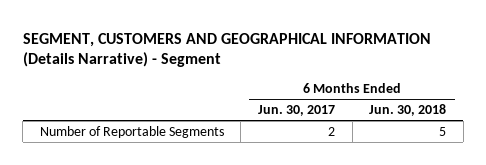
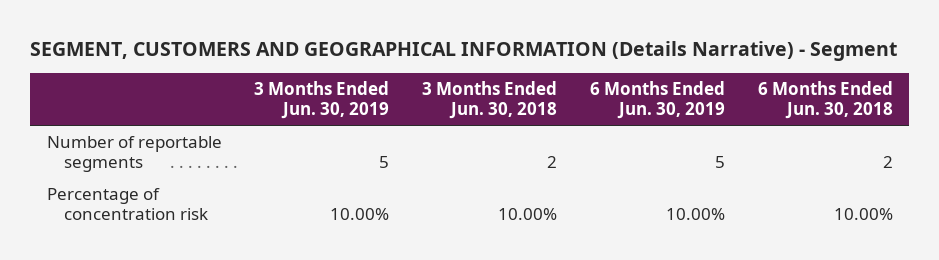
- | 6 Months Ended Jun. 30, 2017 | 6 Months Ended Jun. 30, 2018
+ | 3 Months Ended Jun. 30, 2019 | 3 Months Ended Jun. 30, 2018 | 6 Months Ended Jun. 30, 2019 | 6 Months Ended Jun. 30, 2018
- Number of Reportable Segments | 2 | 5
+ Number of reportable segments | 5 | 2 | 5 | 2
+ Percentage of concentration risk | 10.00% | 10.00% | 10.00% | 10.00%

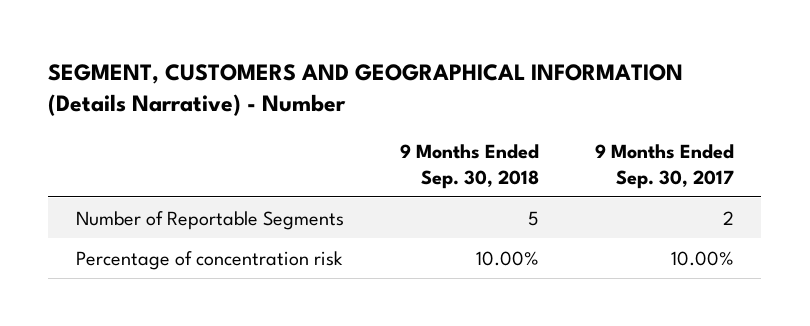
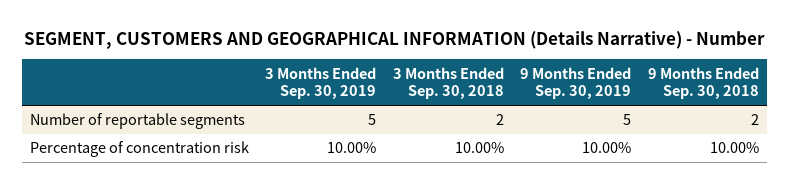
- | 9 Months Ended Sep. 30, 2018 | 9 Months Ended Sep. 30, 2017
+ | 3 Months Ended Sep. 30, 2019 | 3 Months Ended Sep. 30, 2018 | 9 Months Ended Sep. 30, 2019 | 9 Months Ended Sep. 30, 2018
- Number of Reportable Segments | 5 | 2
+ Number of reportable segments | 5 | 2 | 5 | 2

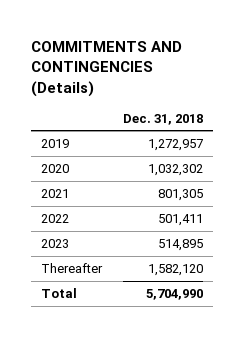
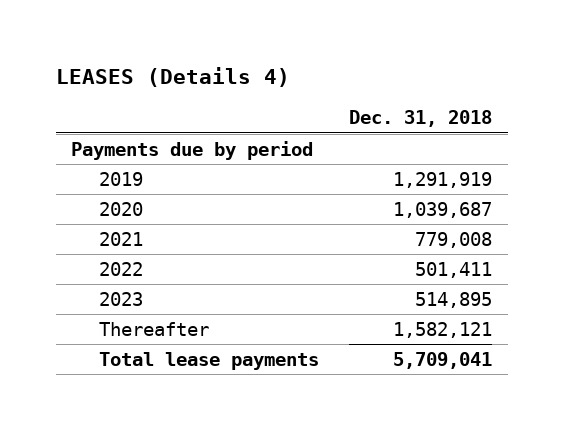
- COMMITMENTS AND CONTINGENCIES (Details)
+ LEASES (Details 4)
- 2019 | 1,272,957
- 2020 | 1,032,302
- 2021 | 801,305
+ Payments due by period
+ 2019 | 1,291,919
+ 2020 | 1,039,687
+ 2021 | 779,008
- Thereafter | 1,582,120
- Total | 5,704,990
+ Thereafter | 1,582,121
+ Total lease payments | 5,709,041

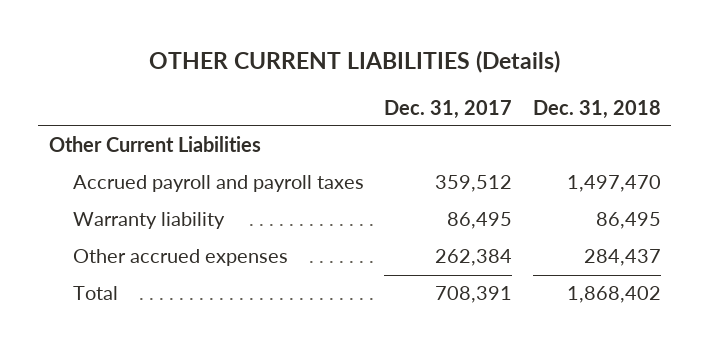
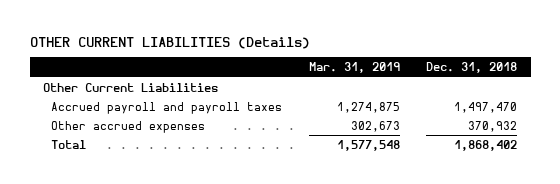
- | Dec. 31, 2017 | Dec. 31, 2018
+ | Mar. 31, 2019 | Dec. 31, 2018
- Warranty liability | 86,495 | 86,495
- Other accrued expenses | 262,384 | 284,437
+ Other accrued expenses | 302,673 | 370,932

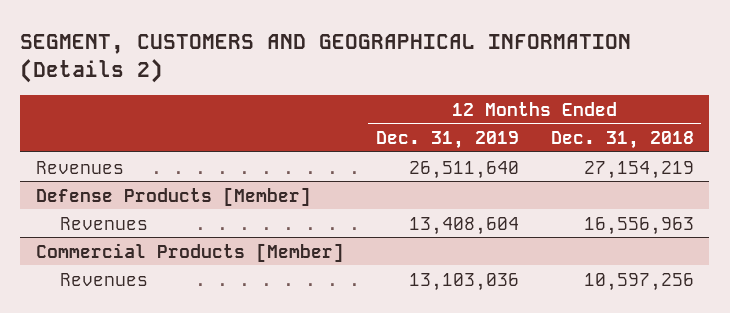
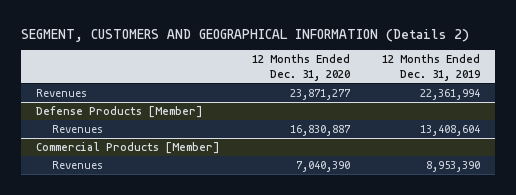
- | 12 Months Ended Dec. 31, 2019 | 12 Months Ended Dec. 31, 2018
+ | 12 Months Ended Dec. 31, 2020 | 12 Months Ended Dec. 31, 2019
- Revenues | 26,511,640 | 27,154,219
+ Revenues | 23,871,277 | 22,361,994
@ Commercial Products [Member]
- Revenues | 13,103,036 | 10,597,256
+ Revenues | 7,040,390 | 8,953,390

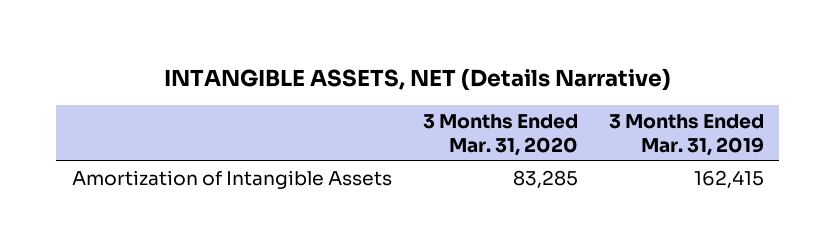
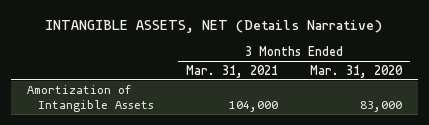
- | 3 Months Ended Mar. 31, 2020 | 3 Months Ended Mar. 31, 2019
+ | 3 Months Ended Mar. 31, 2021 | 3 Months Ended Mar. 31, 2020
- Amortization of Intangible Assets | 83,285 | 162,415
+ Amortization of Intangible Assets | 104,000 | 83,000

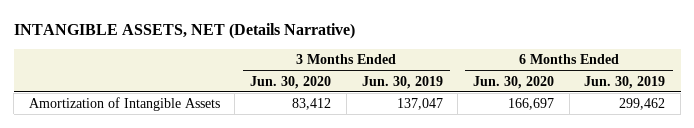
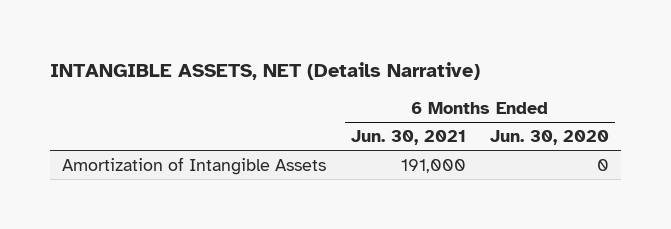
- | 3 Months Ended Jun. 30, 2020 | 3 Months Ended Jun. 30, 2019 | 6 Months Ended Jun. 30, 2020 | 6 Months Ended Jun. 30, 2019
+ | 6 Months Ended Jun. 30, 2021 | 6 Months Ended Jun. 30, 2020
- Amortization of Intangible Assets | 83,412 | 137,047 | 166,697 | 299,462
+ Amortization of Intangible Assets | 191,000 | 0

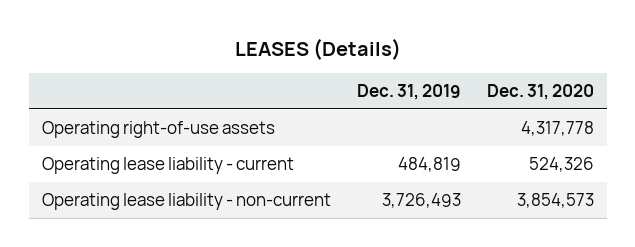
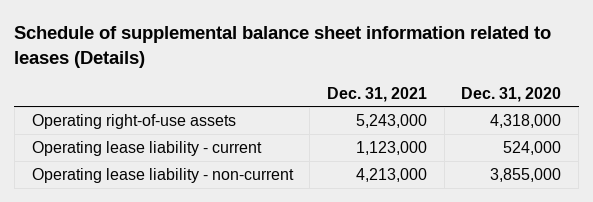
- LEASES (Details)
+ Schedule of supplemental balance sheet information related to leases (Details)
- | Dec. 31, 2019 | Dec. 31, 2020
+ | Dec. 31, 2021 | Dec. 31, 2020
- Operating right-of-use assets | | 4,317,778
- Operating lease liability - current | 484,819 | 524,326
- Operating lease liability - non-current | 3,726,493 | 3,854,573
+ Operating right-of-use assets | 5,243,000 | 4,318,000
+ Operating lease liability - current | 1,123,000 | 524,000
+ Operating lease liability - non-current | 4,213,000 | 3,855,000

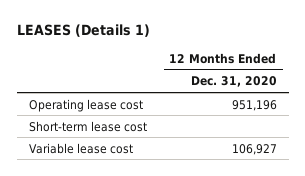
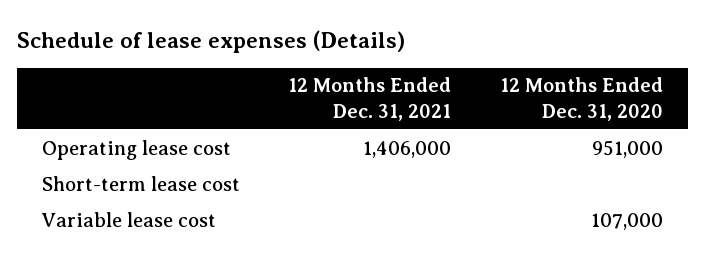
- LEASES (Details 1)
+ Schedule of lease expenses (Details)
- | 12 Months Ended Dec. 31, 2020
+ | 12 Months Ended Dec. 31, 2021 | 12 Months Ended Dec. 31, 2020
- Operating lease cost | 951,196
+ Operating lease cost | 1,406,000 | 951,000
- Variable lease cost | 106,927
+ Variable lease cost | | 107,000

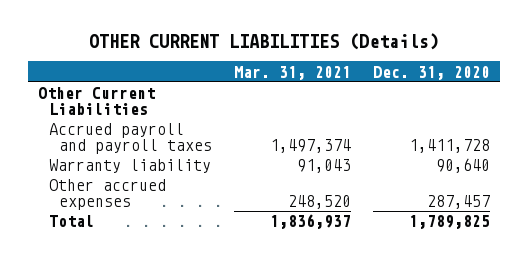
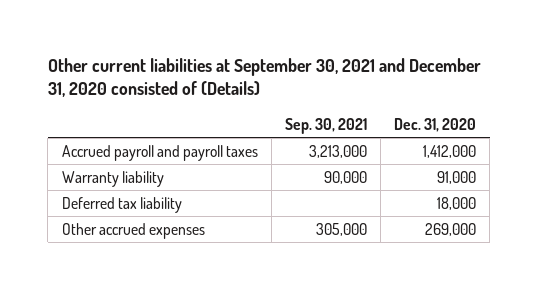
- OTHER CURRENT LIABILITIES (Details)
+ Other current liabilities at September 30, 2021 and December 31, 2020 consisted of (Details)
- | Mar. 31, 2021 | Dec. 31, 2020
+ | Sep. 30, 2021 | Dec. 31, 2020
- Other Current Liabilities
- Accrued payroll and payroll taxes | 1,497,374 | 1,411,728
- Warranty liability | 91,043 | 90,640
- Other accrued expenses | 248,520 | 287,457
- Total | 1,836,937 | 1,789,825
+ Accrued payroll and payroll taxes | 3,213,000 | 1,412,000
+ Warranty liability | 90,000 | 91,000
+ Deferred tax liability | | 18,000
+ Other accrued expenses | 305,000 | 269,000

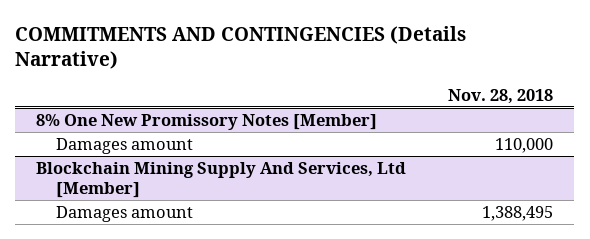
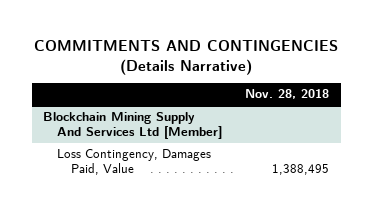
- 8% One New Promissory Notes [Member]
- Damages amount | 110,000
- Blockchain Mining Supply And Services, Ltd [Member]
- Damages amount | 1,388,495
+ Blockchain Mining Supply And Services Ltd [Member]
+ Loss Contingency, Damages Paid, Value | 1,388,495

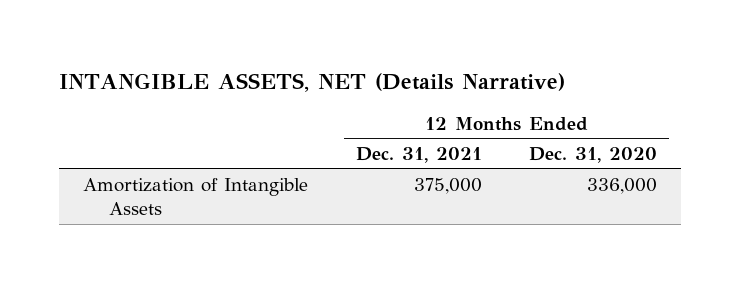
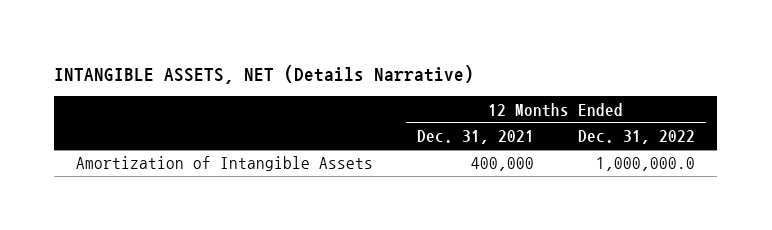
- | 12 Months Ended Dec. 31, 2021 | 12 Months Ended Dec. 31, 2020
+ | 12 Months Ended Dec. 31, 2021 | 12 Months Ended Dec. 31, 2022
- Amortization of Intangible Assets | 375,000 | 336,000
+ Amortization of Intangible Assets | 400,000 | 1,000,000.0

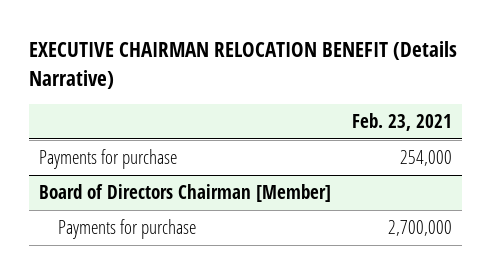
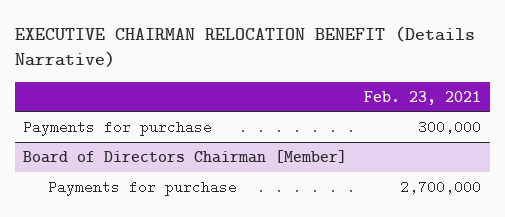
- Payments for purchase | 254,000
+ Payments for purchase | 300,000

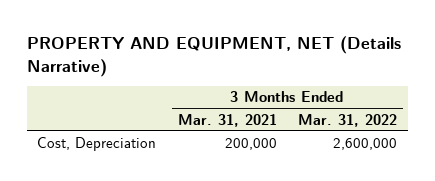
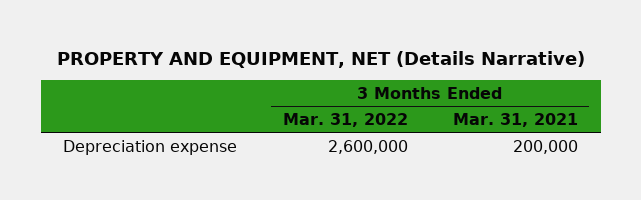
- | 3 Months Ended Mar. 31, 2021 | 3 Months Ended Mar. 31, 2022
+ | 3 Months Ended Mar. 31, 2022 | 3 Months Ended Mar. 31, 2021
- Cost, Depreciation | 200,000 | 2,600,000
+ Depreciation expense | 2,600,000 | 200,000

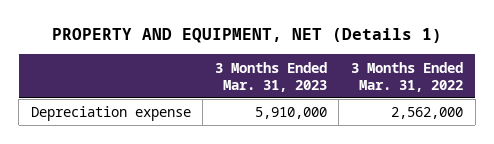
- PROPERTY AND EQUIPMENT, NET (Details Narrative)
+ PROPERTY AND EQUIPMENT, NET (Details 1)
- | 3 Months Ended Mar. 31, 2022 | 3 Months Ended Mar. 31, 2021
+ | 3 Months Ended Mar. 31, 2023 | 3 Months Ended Mar. 31, 2022
- Depreciation expense | 2,600,000 | 200,000
+ Depreciation expense | 5,910,000 | 2,562,000

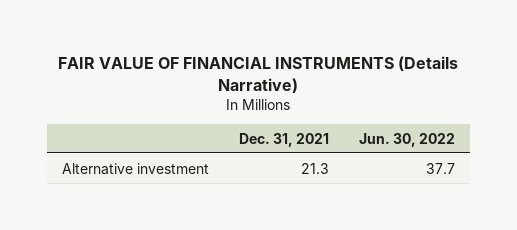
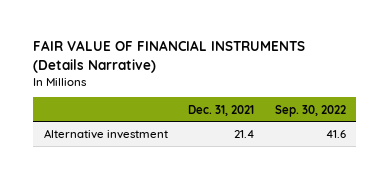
- | Dec. 31, 2021 | Jun. 30, 2022
+ | Dec. 31, 2021 | Sep. 30, 2022
- Alternative investment | 21.3 | 37.7
+ Alternative investment | 21.4 | 41.6

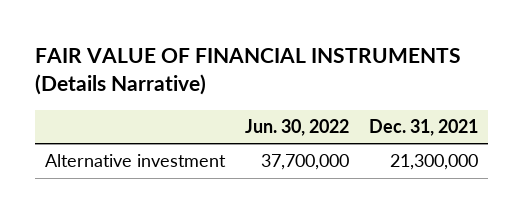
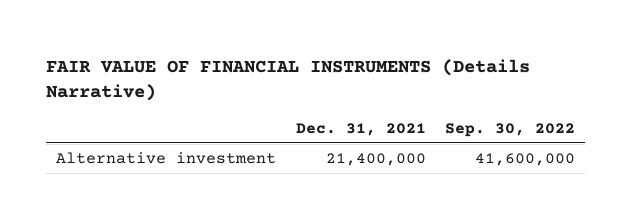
- | Jun. 30, 2022 | Dec. 31, 2021
+ | Dec. 31, 2021 | Sep. 30, 2022
- Alternative investment | 37,700,000 | 21,300,000
+ Alternative investment | 21,400,000 | 41,600,000

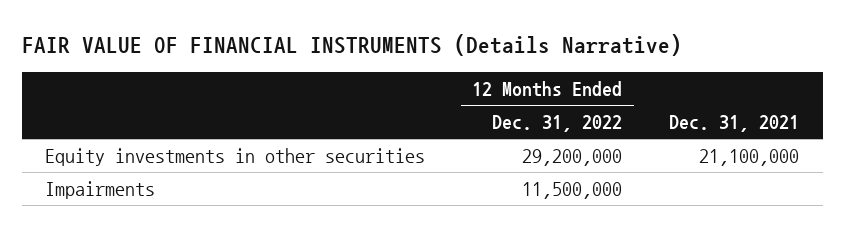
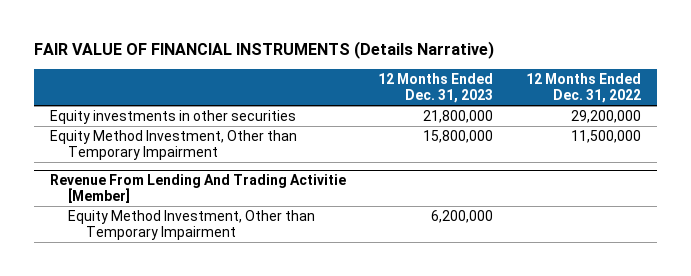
- | 12 Months Ended Dec. 31, 2022 | Dec. 31, 2021
+ | 12 Months Ended Dec. 31, 2023 | 12 Months Ended Dec. 31, 2022
- Impairments | 11,500,000 |
+ Equity Method Investment, Other than Temporary Impairment | 15,800,000 | 11,500,000
+ Revenue From Lending And Trading Activitie [Member]
+ Equity Method Investment, Other than Temporary Impairment | 6,200,000 |

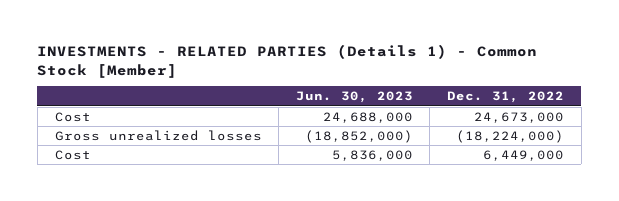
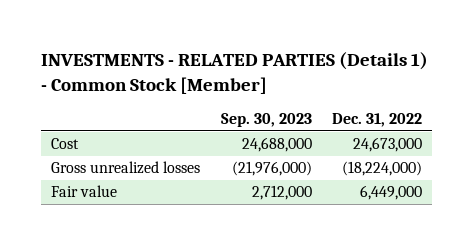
- | Jun. 30, 2023 | Dec. 31, 2022
+ | Sep. 30, 2023 | Dec. 31, 2022
- Cost | 5,836,000 | 6,449,000
+ Fair value | 2,712,000 | 6,449,000

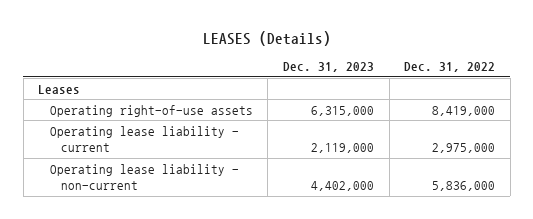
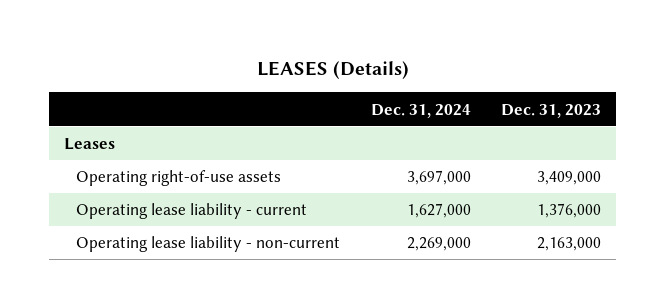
- | Dec. 31, 2023 | Dec. 31, 2022
+ | Dec. 31, 2024 | Dec. 31, 2023
- Operating right-of-use assets | 6,315,000 | 8,419,000
- Operating lease liability - current | 2,119,000 | 2,975,000
- Operating lease liability - non-current | 4,402,000 | 5,836,000
+ Operating right-of-use assets | 3,697,000 | 3,409,000
+ Operating lease liability - current | 1,627,000 | 1,376,000
+ Operating lease liability - non-current | 2,269,000 | 2,163,000

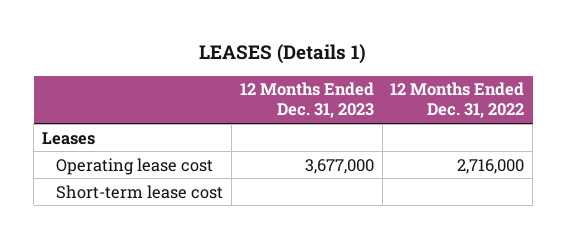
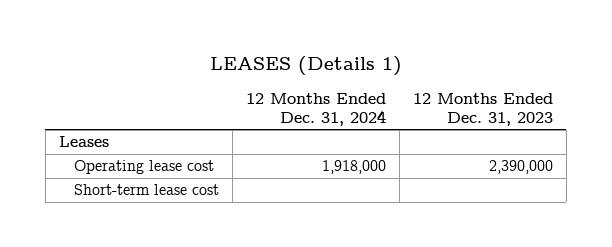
- | 12 Months Ended Dec. 31, 2023 | 12 Months Ended Dec. 31, 2022
+ | 12 Months Ended Dec. 31, 2024 | 12 Months Ended Dec. 31, 2023
- Operating lease cost | 3,677,000 | 2,716,000
+ Operating lease cost | 1,918,000 | 2,390,000

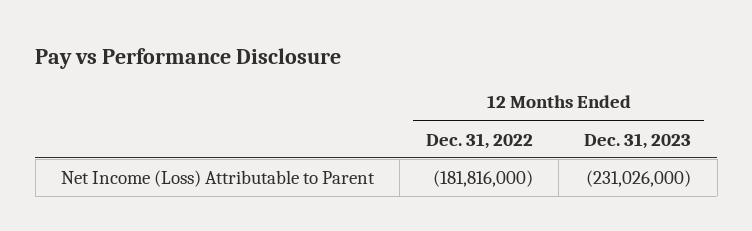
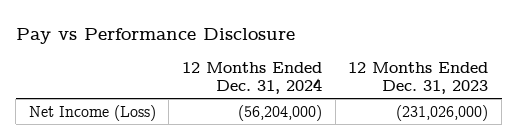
- | 12 Months Ended Dec. 31, 2022 | 12 Months Ended Dec. 31, 2023
+ | 12 Months Ended Dec. 31, 2024 | 12 Months Ended Dec. 31, 2023
- Net Income (Loss) Attributable to Parent | (181,816,000) | (231,026,000)
+ Net Income (Loss) | (56,204,000) | (231,026,000)

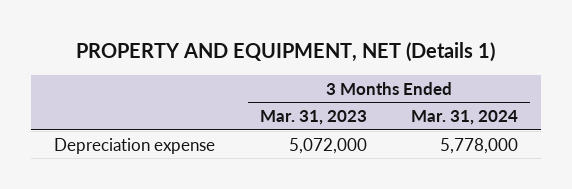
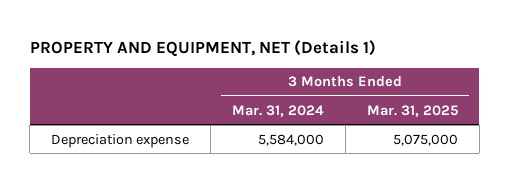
- | 3 Months Ended Mar. 31, 2023 | 3 Months Ended Mar. 31, 2024
+ | 3 Months Ended Mar. 31, 2024 | 3 Months Ended Mar. 31, 2025
- Depreciation expense | 5,072,000 | 5,778,000
+ Depreciation expense | 5,584,000 | 5,075,000

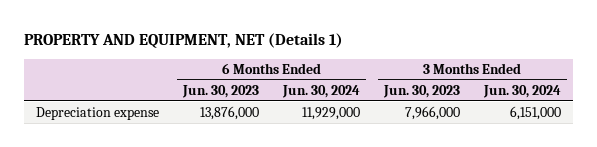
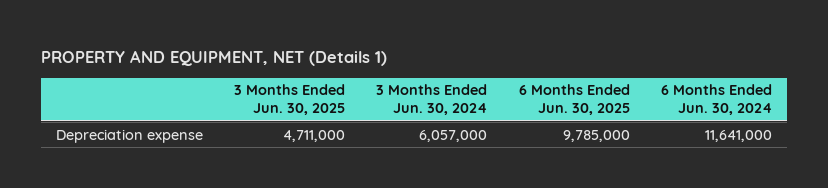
- | 6 Months Ended Jun. 30, 2023 | 6 Months Ended Jun. 30, 2024 | 3 Months Ended Jun. 30, 2023 | 3 Months Ended Jun. 30, 2024
+ | 3 Months Ended Jun. 30, 2025 | 3 Months Ended Jun. 30, 2024 | 6 Months Ended Jun. 30, 2025 | 6 Months Ended Jun. 30, 2024
- Depreciation expense | 13,876,000 | 11,929,000 | 7,966,000 | 6,151,000
+ Depreciation expense | 4,711,000 | 6,057,000 | 9,785,000 | 11,641,000

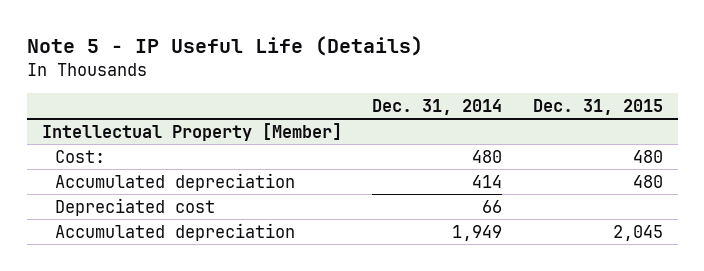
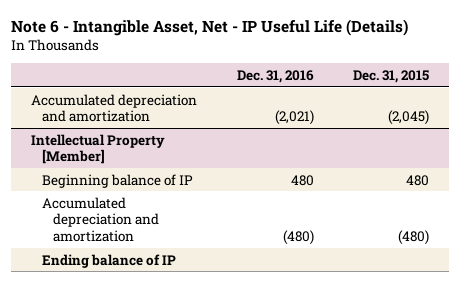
- Note 5 - IP Useful Life (Details)
+ Note 6 - Intangible Asset, Net - IP Useful Life (Details)
- | Dec. 31, 2014 | Dec. 31, 2015
+ | Dec. 31, 2016 | Dec. 31, 2015
+ Accumulated depreciation and amortization | (2,021) | (2,045)
@ Intellectual Property [Member]
- Cost: | 480 | 480
- Accumulated depreciation | 414 | 480
- Depreciated cost | 66 |
- Accumulated depreciation | 1,949 | 2,045
+ Beginning balance of IP | 480 | 480
+ Accumulated depreciation and amortization | (480) | (480)
+ Ending balance of IP

